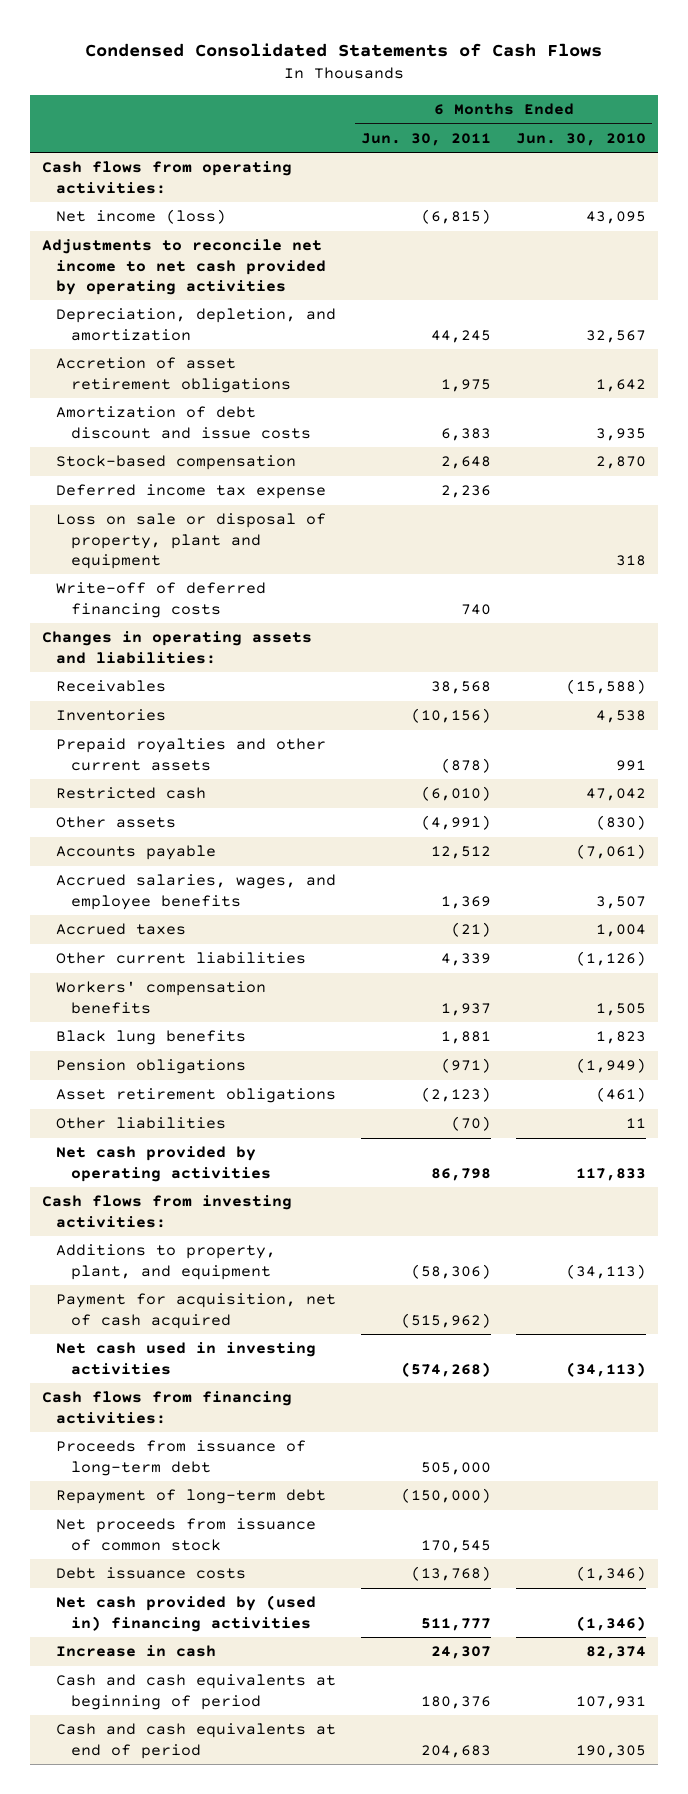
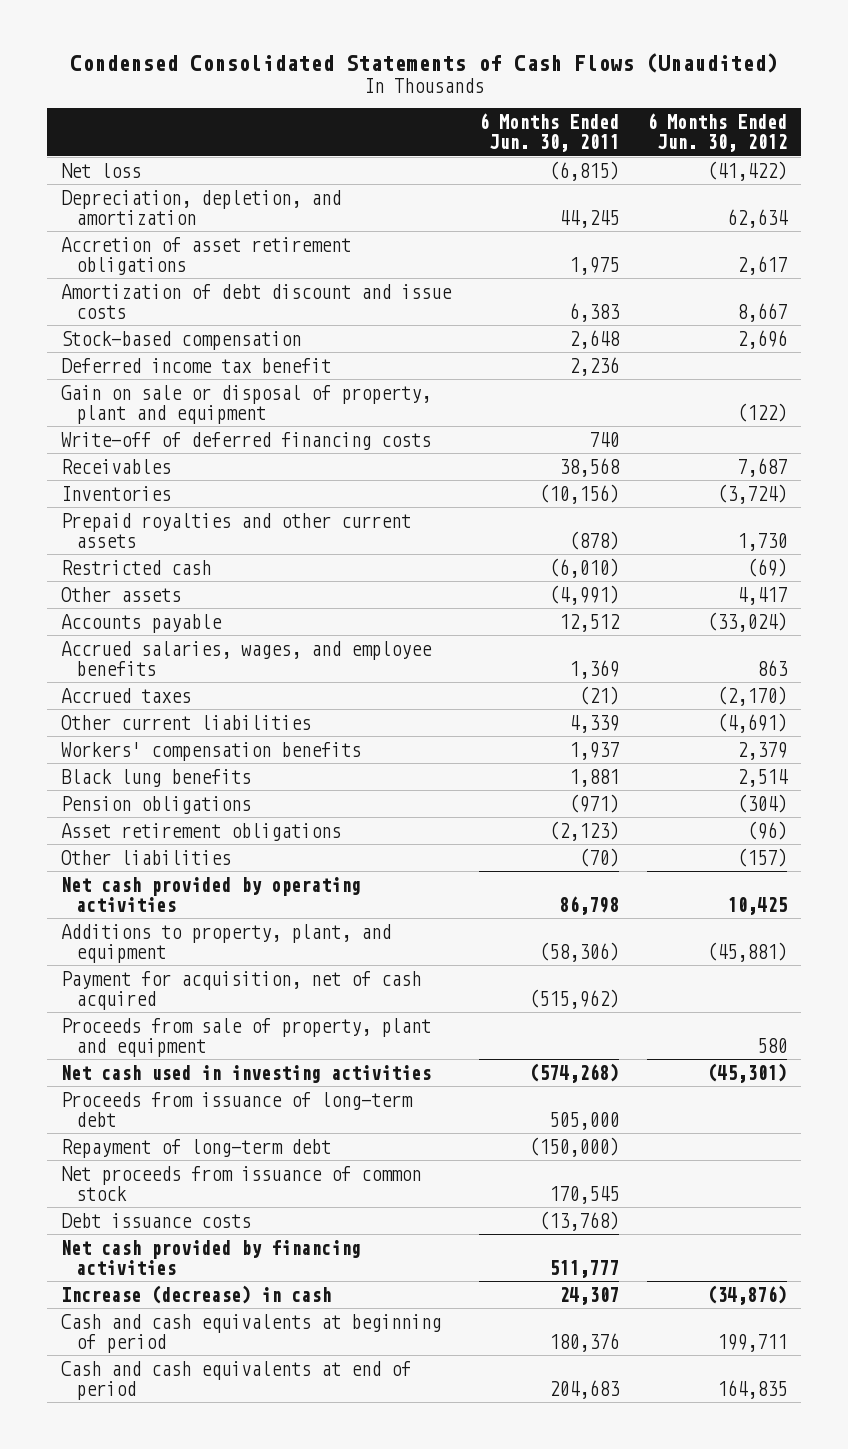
- Condensed Consolidated Statements of Cash Flows
+ Condensed Consolidated Statements of Cash Flows (Unaudited)
- | 6 Months Ended Jun. 30, 2011 | 6 Months Ended Jun. 30, 2010
+ | 6 Months Ended Jun. 30, 2011 | 6 Months Ended Jun. 30, 2012
- Cash flows from operating activities:
- Net income (loss) | (6,815) | 43,095
- Adjustments to reconcile net income to net cash provided by operating activities
+ Net loss | (6,815) | (41,422)
- Deferred income tax expense | 2,236 |
- Loss on sale or disposal of property, plant and equipment | | 318
+ Deferred income tax benefit | 2,236 |
+ Gain on sale or disposal of property, plant and equipment | | (122)
- Changes in operating assets and liabilities:
- Cash flows from investing activities:
+ Proceeds from sale of property, plant and equipment | | 580
- Cash flows from financing activities:
- Net cash provided by (used in) financing activities | 511,777 | (1,346)
- Increase in cash | 24,307 | 82,374
+ Net cash provided by financing activities | 511,777 |
+ Increase (decrease) in cash | 24,307 | (34,876)

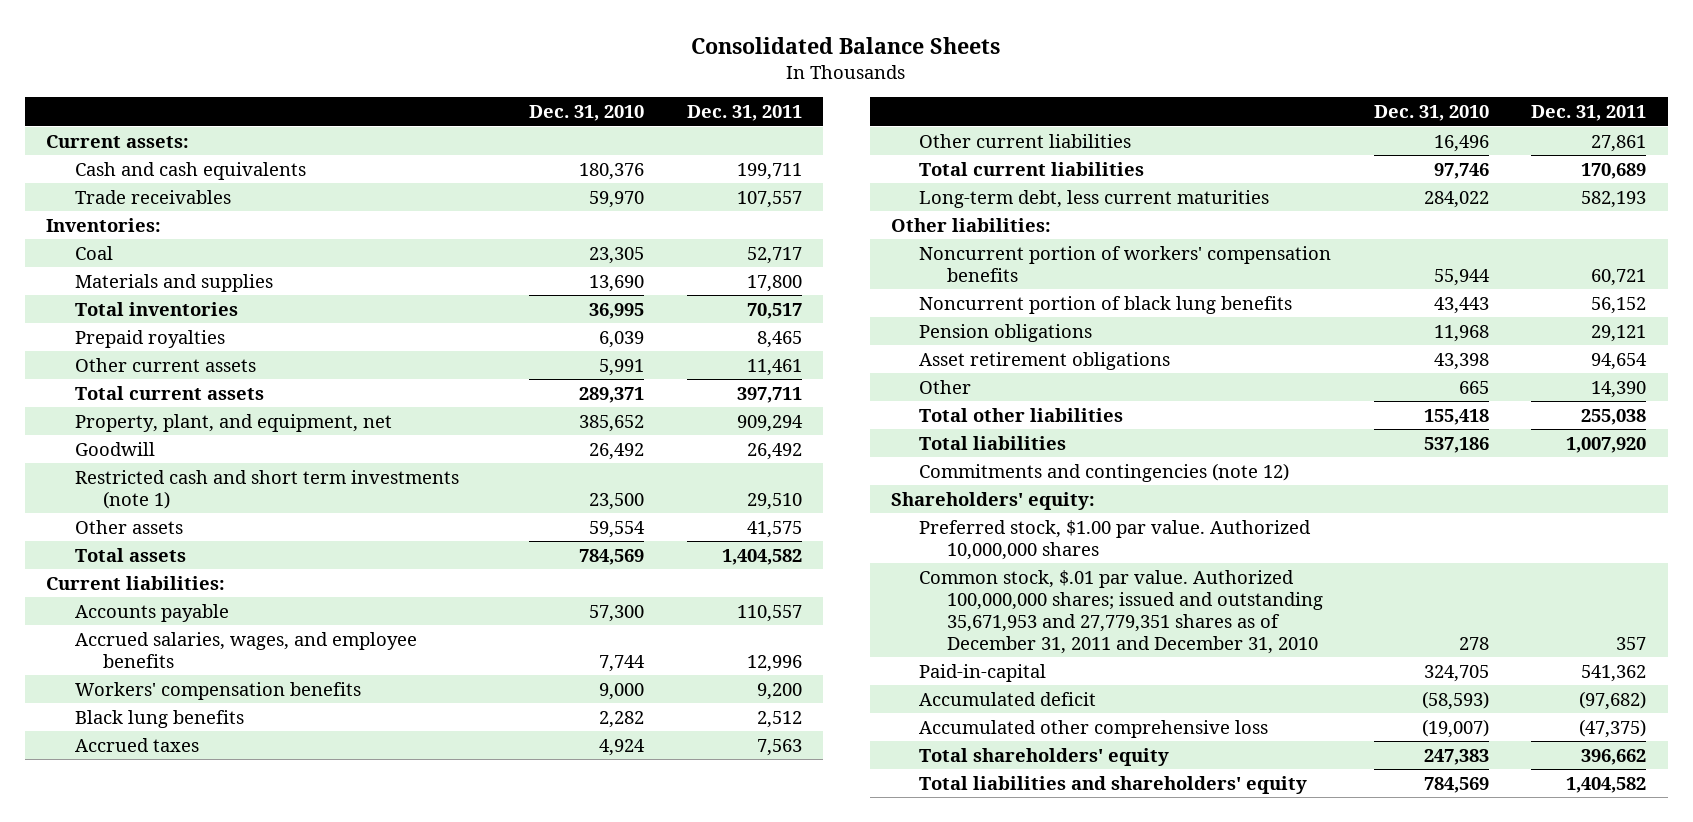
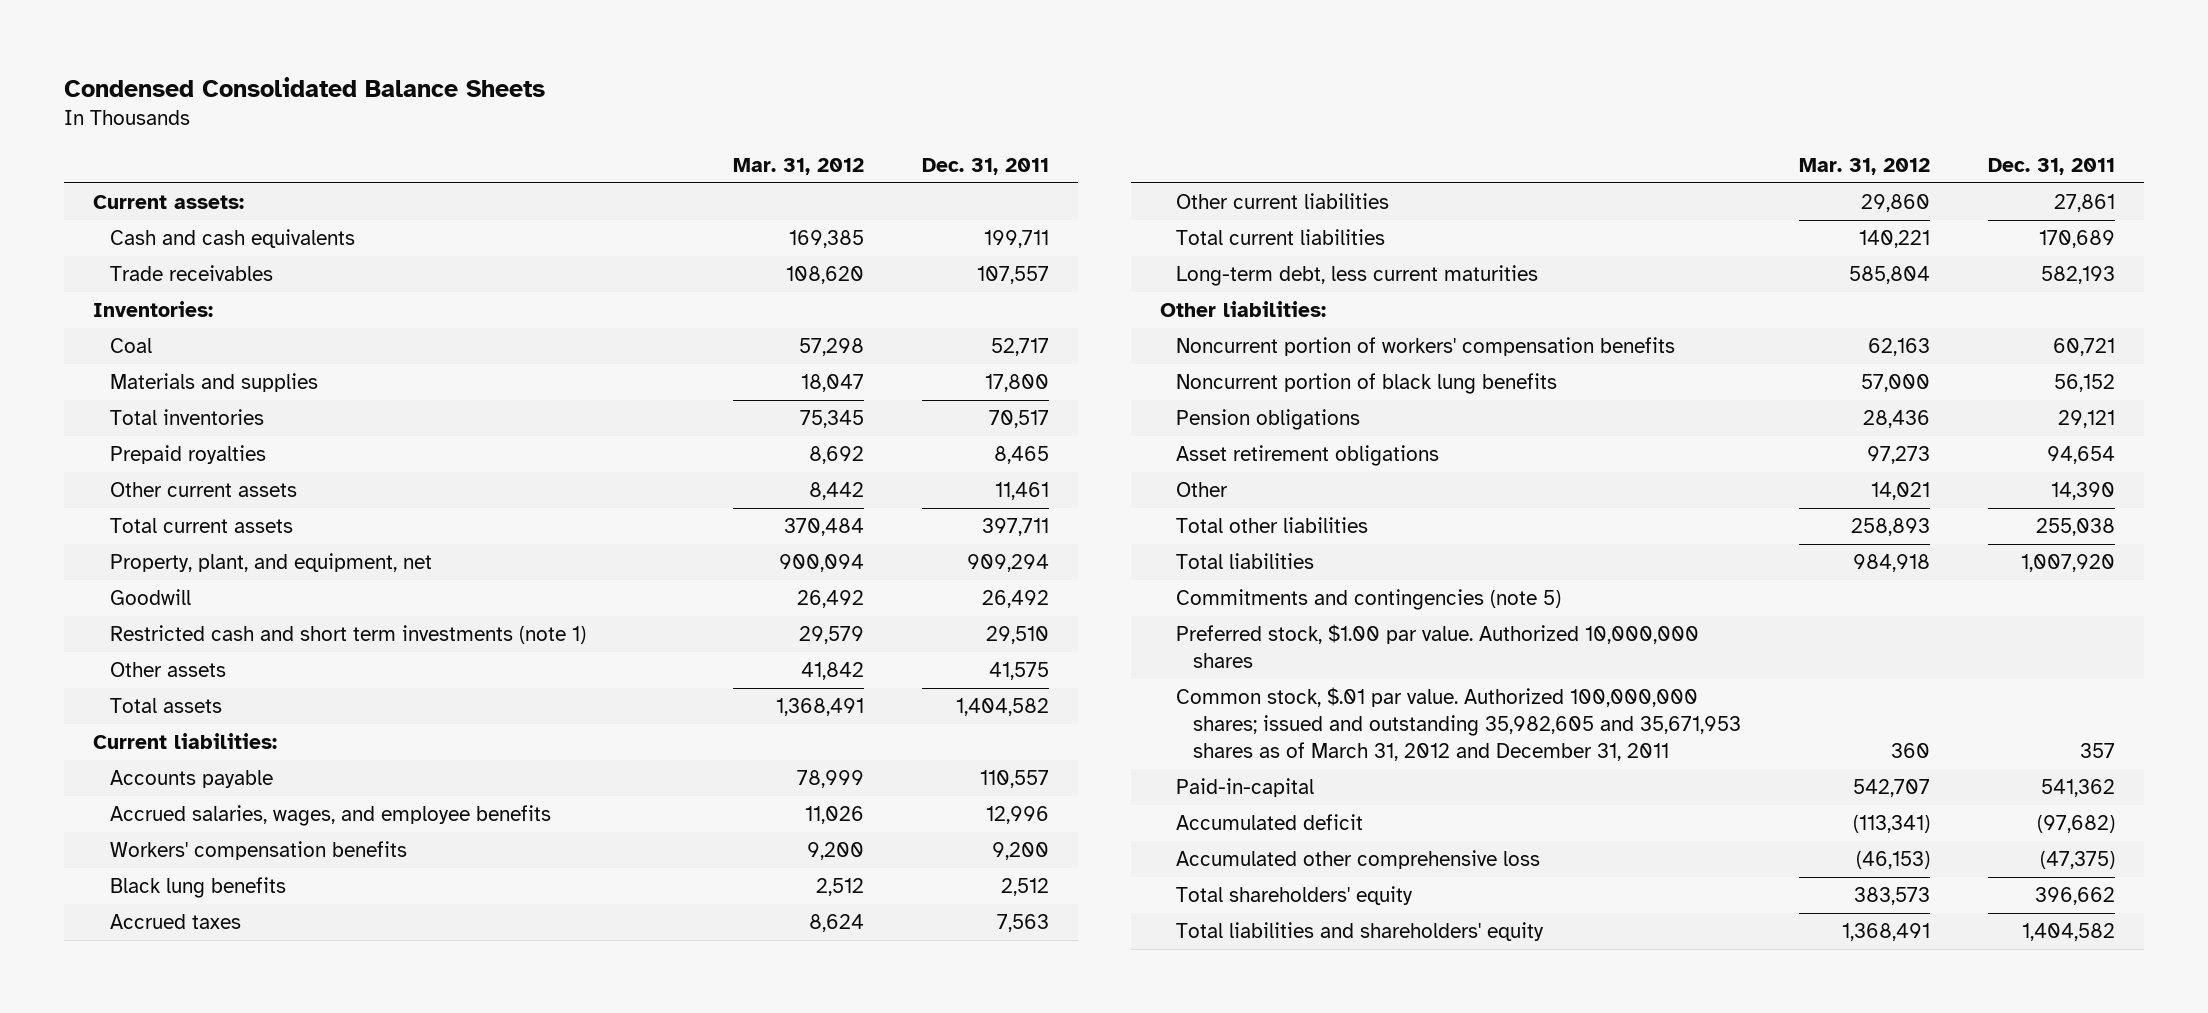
- Consolidated Balance Sheets
+ Condensed Consolidated Balance Sheets
- | Dec. 31, 2010 | Dec. 31, 2011
+ | Mar. 31, 2012 | Dec. 31, 2011
- Commitments and contingencies (note 12)
- Shareholders' equity:
+ Commitments and contingencies (note 5)
- Common stock, $.01 par value. Authorized 100,000,000 shares; issued and outstanding 35,671,953 and 27,779,351 shares as of December 31, 2011 and December 31, 2010 | 278 | 357
+ Common stock, $.01 par value. Authorized 100,000,000 shares; issued and outstanding 35,982,605 and 35,671,953 shares as of March 31, 2012 and December 31, 2011 | 360 | 357

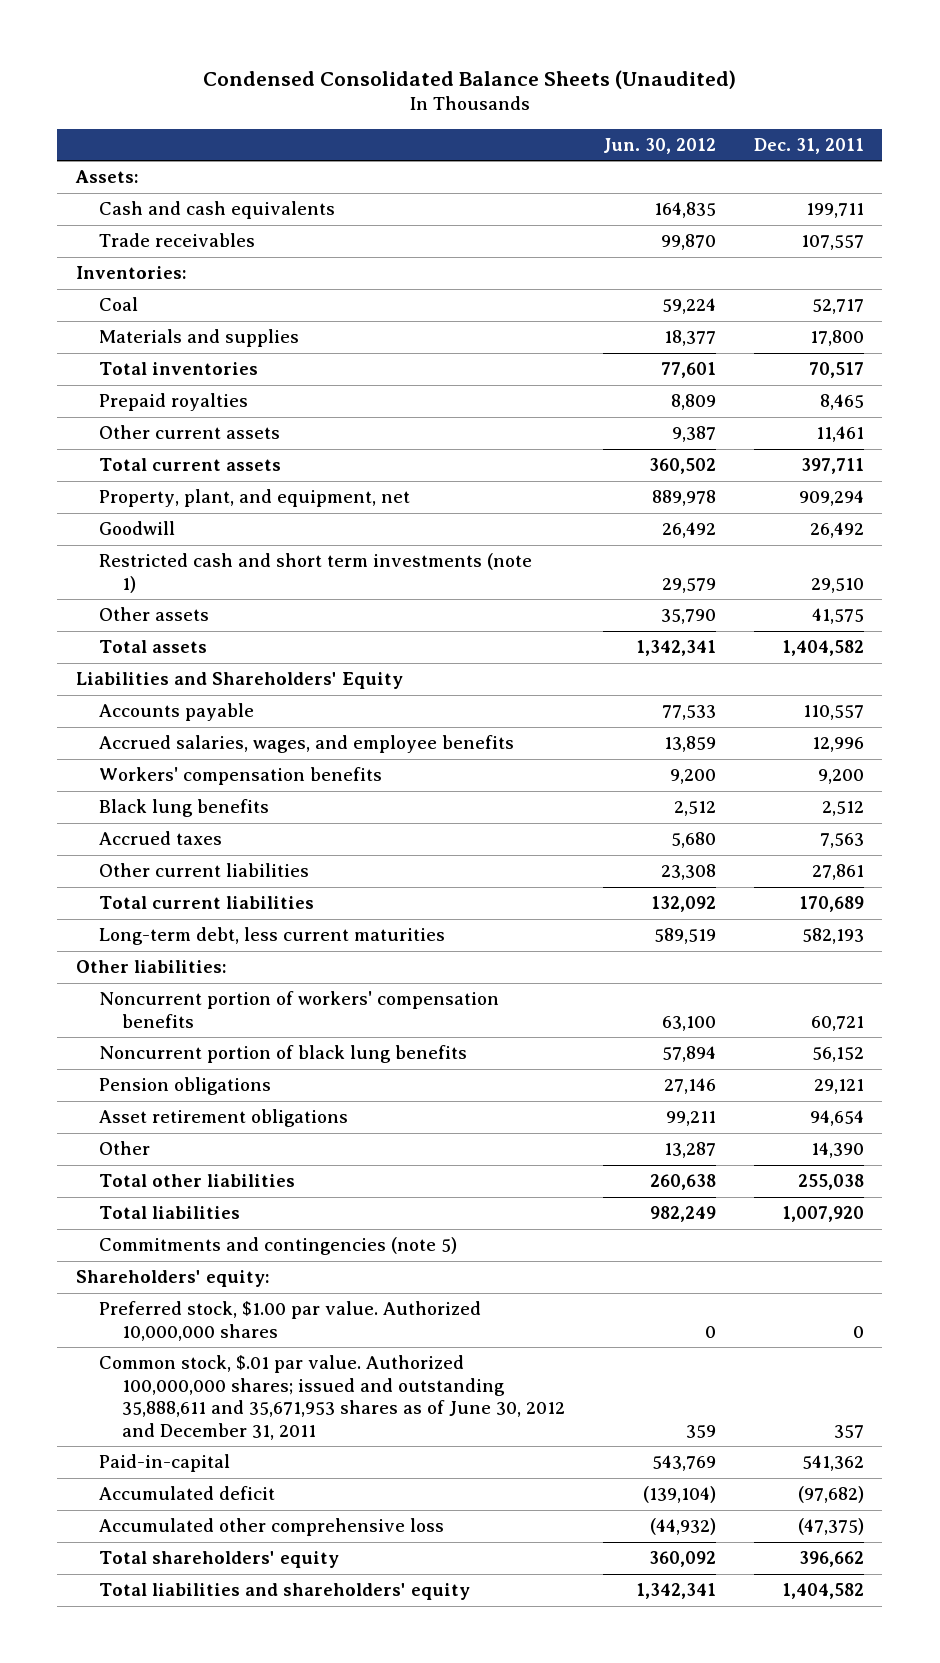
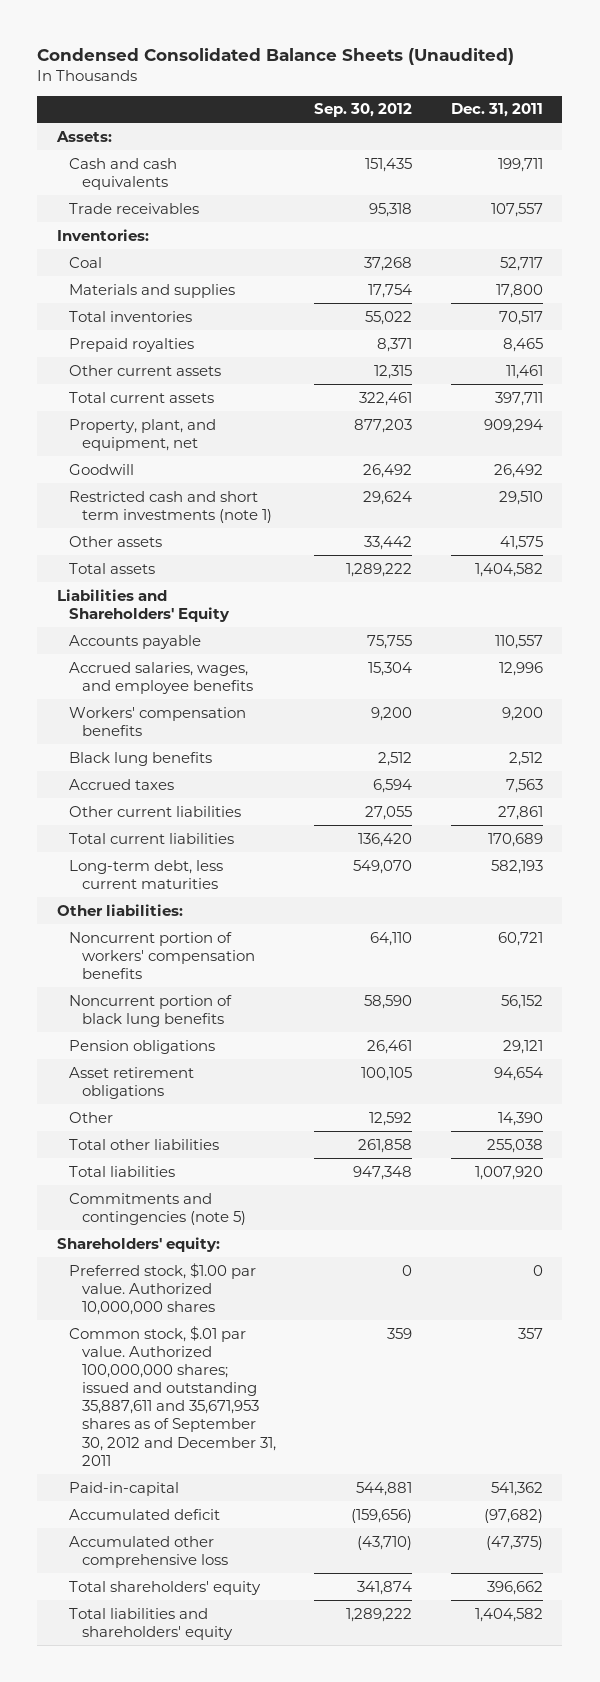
- | Jun. 30, 2012 | Dec. 31, 2011
+ | Sep. 30, 2012 | Dec. 31, 2011
- Common stock, $.01 par value. Authorized 100,000,000 shares; issued and outstanding 35,888,611 and 35,671,953 shares as of June 30, 2012 and December 31, 2011 | 359 | 357
+ Common stock, $.01 par value. Authorized 100,000,000 shares; issued and outstanding 35,887,611 and 35,671,953 shares as of September 30, 2012 and December 31, 2011 | 359 | 357

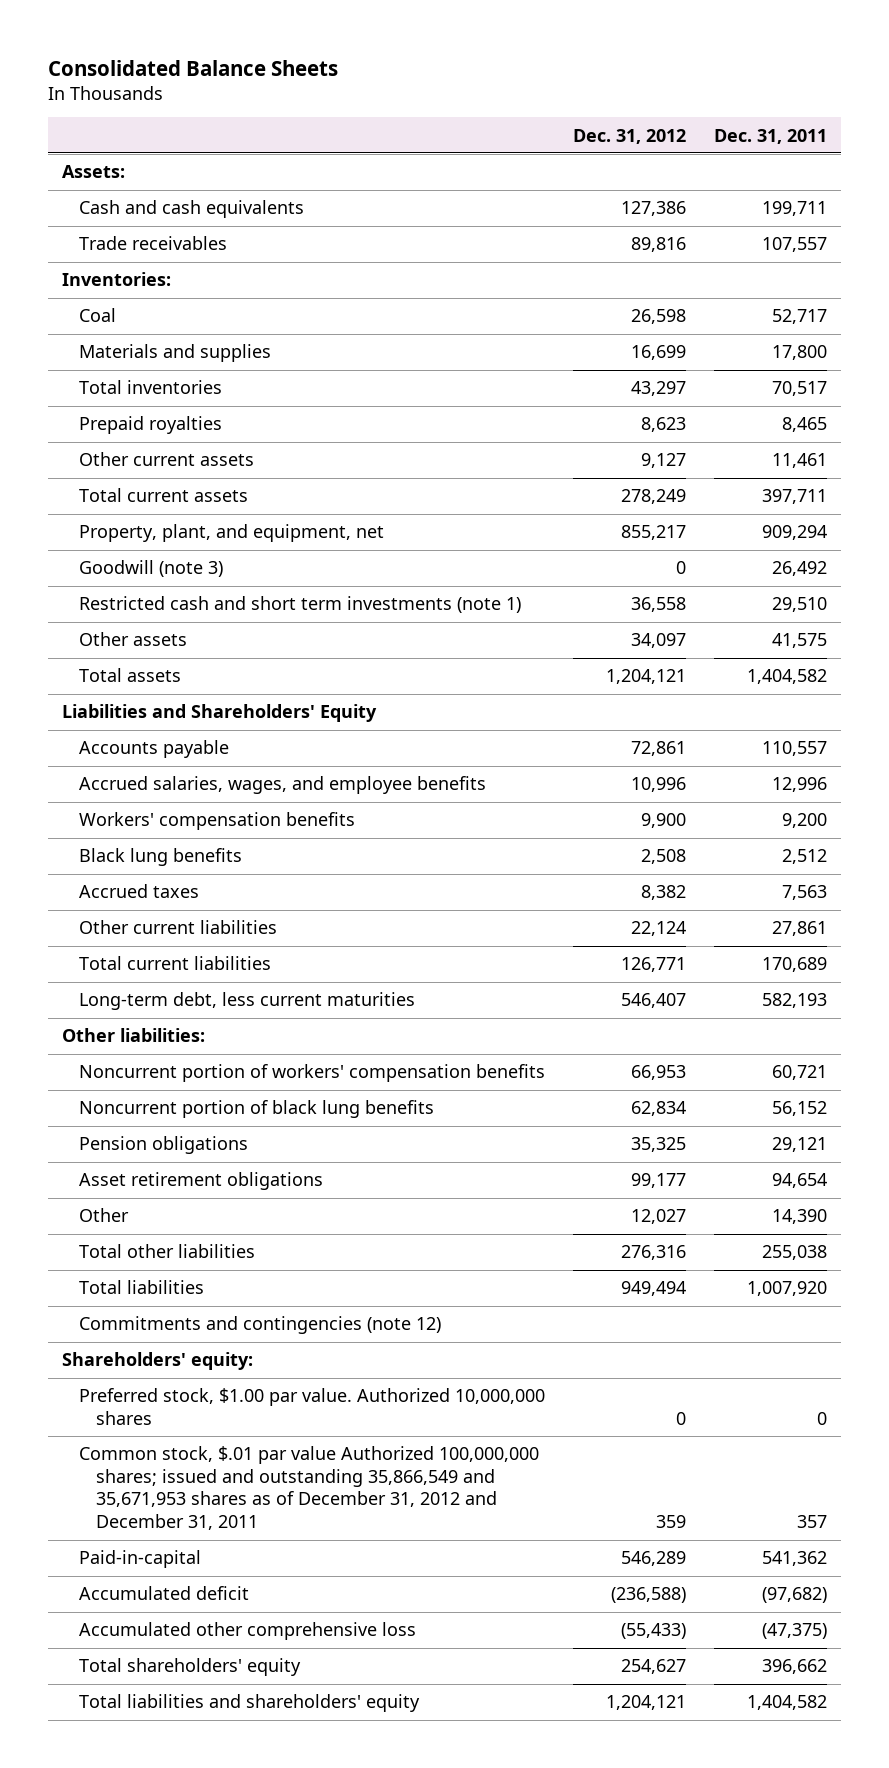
- Condensed Consolidated Balance Sheets (Unaudited)
+ Consolidated Balance Sheets
- | Sep. 30, 2012 | Dec. 31, 2011
+ | Dec. 31, 2012 | Dec. 31, 2011
- Goodwill | 26,492 | 26,492
+ Goodwill (note 3) | 0 | 26,492
- Commitments and contingencies (note 5)
+ Commitments and contingencies (note 12)
- Common stock, $.01 par value. Authorized 100,000,000 shares; issued and outstanding 35,887,611 and 35,671,953 shares as of September 30, 2012 and December 31, 2011 | 359 | 357
+ Common stock, $.01 par value Authorized 100,000,000 shares; issued and outstanding 35,866,549 and 35,671,953 shares as of December 31, 2012 and December 31, 2011 | 359 | 357

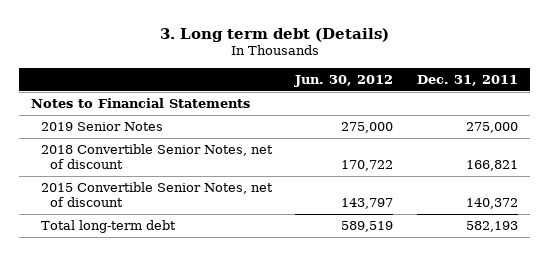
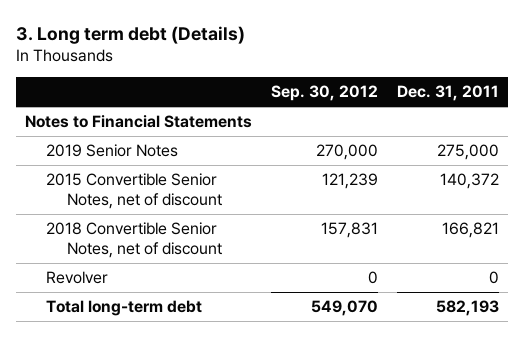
- | Jun. 30, 2012 | Dec. 31, 2011
+ | Sep. 30, 2012 | Dec. 31, 2011
moved down: 2018 Convertible Senior Notes, net of discount | 157,831 | 166,821
+ Revolver | 0 | 0

